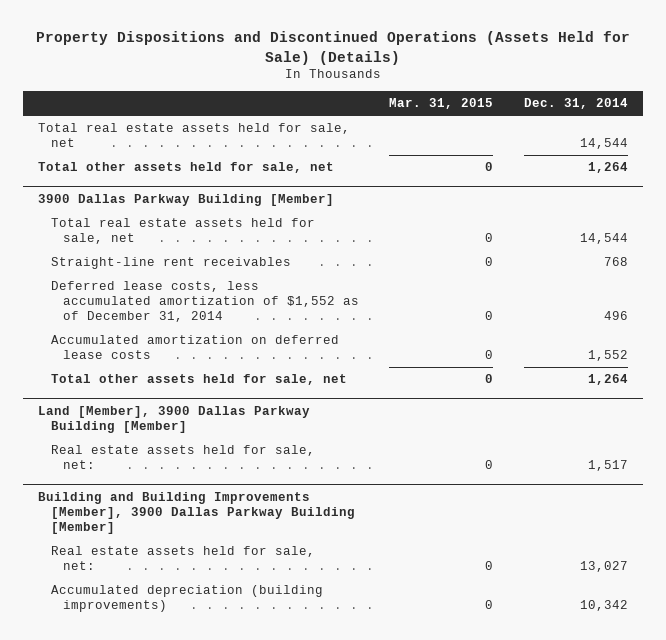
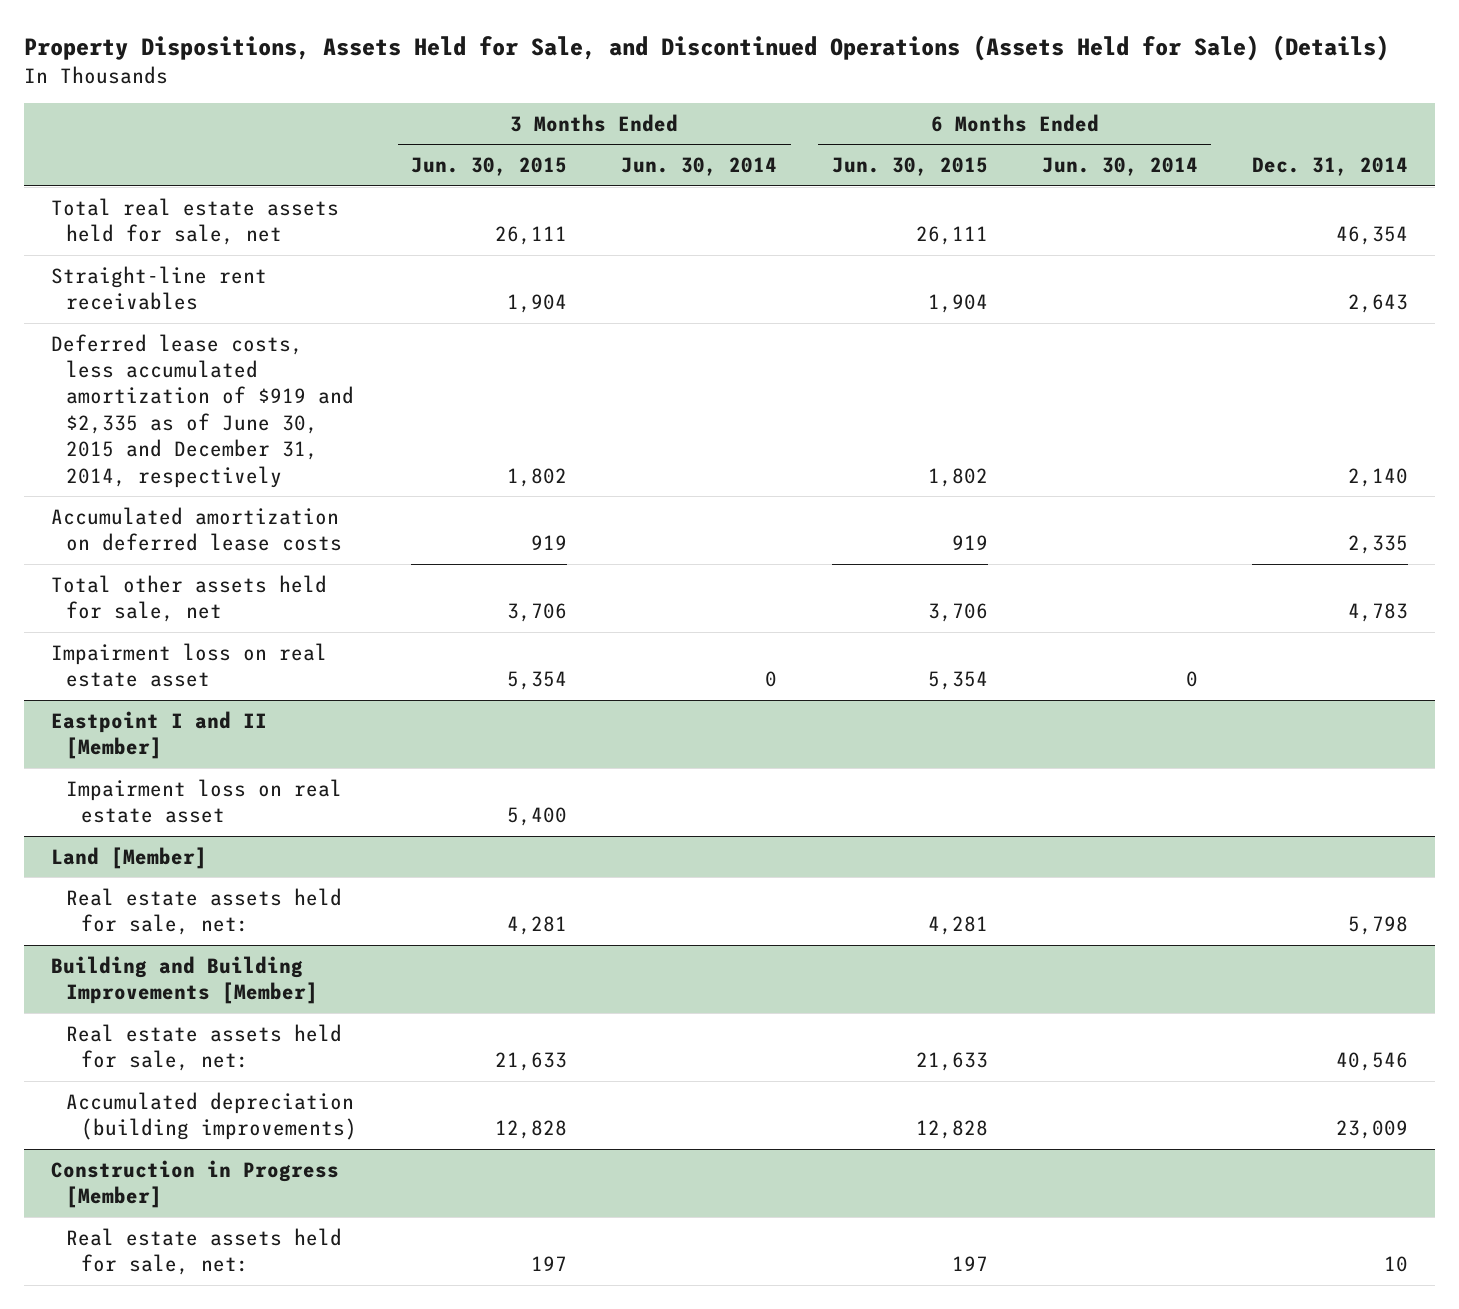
- Property Dispositions and Discontinued Operations (Assets Held for Sale) (Details)
+ Property Dispositions, Assets Held for Sale, and Discontinued Operations (Assets Held for Sale) (Details)
- | Mar. 31, 2015 | Dec. 31, 2014
+ | 3 Months Ended Jun. 30, 2015 | 3 Months Ended Jun. 30, 2014 | 6 Months Ended Jun. 30, 2015 | 6 Months Ended Jun. 30, 2014 | Dec. 31, 2014
- Total real estate assets held for sale, net | | 14,544
- Total other assets held for sale, net | 0 | 1,264
- 3900 Dallas Parkway Building [Member]
- Total real estate assets held for sale, net | 0 | 14,544
- Straight-line rent receivables | 0 | 768
- Deferred lease costs, less accumulated amortization of $1,552 as of December 31, 2014 | 0 | 496
- Accumulated amortization on deferred lease costs | 0 | 1,552
- Total other assets held for sale, net | 0 | 1,264
- Land [Member], 3900 Dallas Parkway Building [Member]
- Real estate assets held for sale, net: | 0 | 1,517
- Building and Building Improvements [Member], 3900 Dallas Parkway Building [Member]
- Real estate assets held for sale, net: | 0 | 13,027
- Accumulated depreciation (building improvements) | 0 | 10,342
+ Total real estate assets held for sale, net | 26,111 | | 26,111 | | 46,354
+ Straight-line rent receivables | 1,904 | | 1,904 | | 2,643
+ Deferred lease costs, less accumulated amortization of $919 and $2,335 as of June 30, 2015 and December 31, 2014, respectively | 1,802 | | 1,802 | | 2,140
+ Accumulated amortization on deferred lease costs | 919 | | 919 | | 2,335
+ Total other assets held for sale, net | 3,706 | | 3,706 | | 4,783
+ Impairment loss on real estate asset | 5,354 | 0 | 5,354 | 0 |
+ Eastpoint I and II [Member]
+ Impairment loss on real estate asset | 5,400 | | | |
+ Land [Member]
+ Real estate assets held for sale, net: | 4,281 | | 4,281 | | 5,798
+ Building and Building Improvements [Member]
+ Real estate assets held for sale, net: | 21,633 | | 21,633 | | 40,546
+ Accumulated depreciation (building improvements) | 12,828 | | 12,828 | | 23,009
+ Construction in Progress [Member]
+ Real estate assets held for sale, net: | 197 | | 197 | | 10

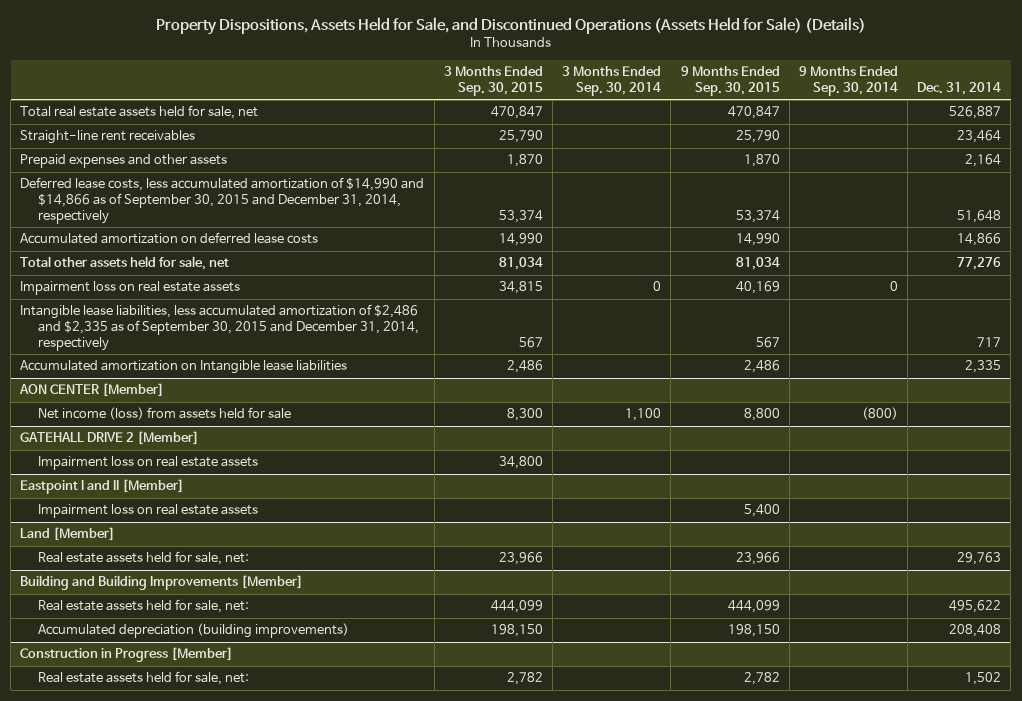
- | 3 Months Ended Jun. 30, 2015 | 3 Months Ended Jun. 30, 2014 | 6 Months Ended Jun. 30, 2015 | 6 Months Ended Jun. 30, 2014 | Dec. 31, 2014
+ | 3 Months Ended Sep. 30, 2015 | 3 Months Ended Sep. 30, 2014 | 9 Months Ended Sep. 30, 2015 | 9 Months Ended Sep. 30, 2014 | Dec. 31, 2014
- Total real estate assets held for sale, net | 26,111 | | 26,111 | | 46,354
- Straight-line rent receivables | 1,904 | | 1,904 | | 2,643
- Deferred lease costs, less accumulated amortization of $919 and $2,335 as of June 30, 2015 and December 31, 2014, respectively | 1,802 | | 1,802 | | 2,140
- Accumulated amortization on deferred lease costs | 919 | | 919 | | 2,335
- Total other assets held for sale, net | 3,706 | | 3,706 | | 4,783
- Impairment loss on real estate asset | 5,354 | 0 | 5,354 | 0 |
+ Total real estate assets held for sale, net | 470,847 | | 470,847 | | 526,887
+ Straight-line rent receivables | 25,790 | | 25,790 | | 23,464
+ Prepaid expenses and other assets | 1,870 | | 1,870 | | 2,164
+ Deferred lease costs, less accumulated amortization of $14,990 and $14,866 as of September 30, 2015 and December 31, 2014, respectively | 53,374 | | 53,374 | | 51,648
+ Accumulated amortization on deferred lease costs | 14,990 | | 14,990 | | 14,866
+ Total other assets held for sale, net | 81,034 | | 81,034 | | 77,276
+ Impairment loss on real estate assets | 34,815 | 0 | 40,169 | 0 |
+ Intangible lease liabilities, less accumulated amortization of $2,486 and $2,335 as of September 30, 2015 and December 31, 2014, respectively | 567 | | 567 | | 717
+ Accumulated amortization on Intangible lease liabilities | 2,486 | | 2,486 | | 2,335
+ AON CENTER [Member]
+ Net income (loss) from assets held for sale | 8,300 | 1,100 | 8,800 | (800) |
+ GATEHALL DRIVE 2 [Member]
+ Impairment loss on real estate assets | 34,800 | | | |
@ Eastpoint I and II [Member]
- Impairment loss on real estate asset | 5,400 | | | |
+ Impairment loss on real estate assets | | | 5,400 | |
@ Land [Member]
- Real estate assets held for sale, net: | 4,281 | | 4,281 | | 5,798
+ Real estate assets held for sale, net: | 23,966 | | 23,966 | | 29,763
@ Building and Building Improvements [Member]
- Real estate assets held for sale, net: | 21,633 | | 21,633 | | 40,546
- Accumulated depreciation (building improvements) | 12,828 | | 12,828 | | 23,009
+ Real estate assets held for sale, net: | 444,099 | | 444,099 | | 495,622
+ Accumulated depreciation (building improvements) | 198,150 | | 198,150 | | 208,408
@ Construction in Progress [Member]
- Real estate assets held for sale, net: | 197 | | 197 | | 10
+ Real estate assets held for sale, net: | 2,782 | | 2,782 | | 1,502

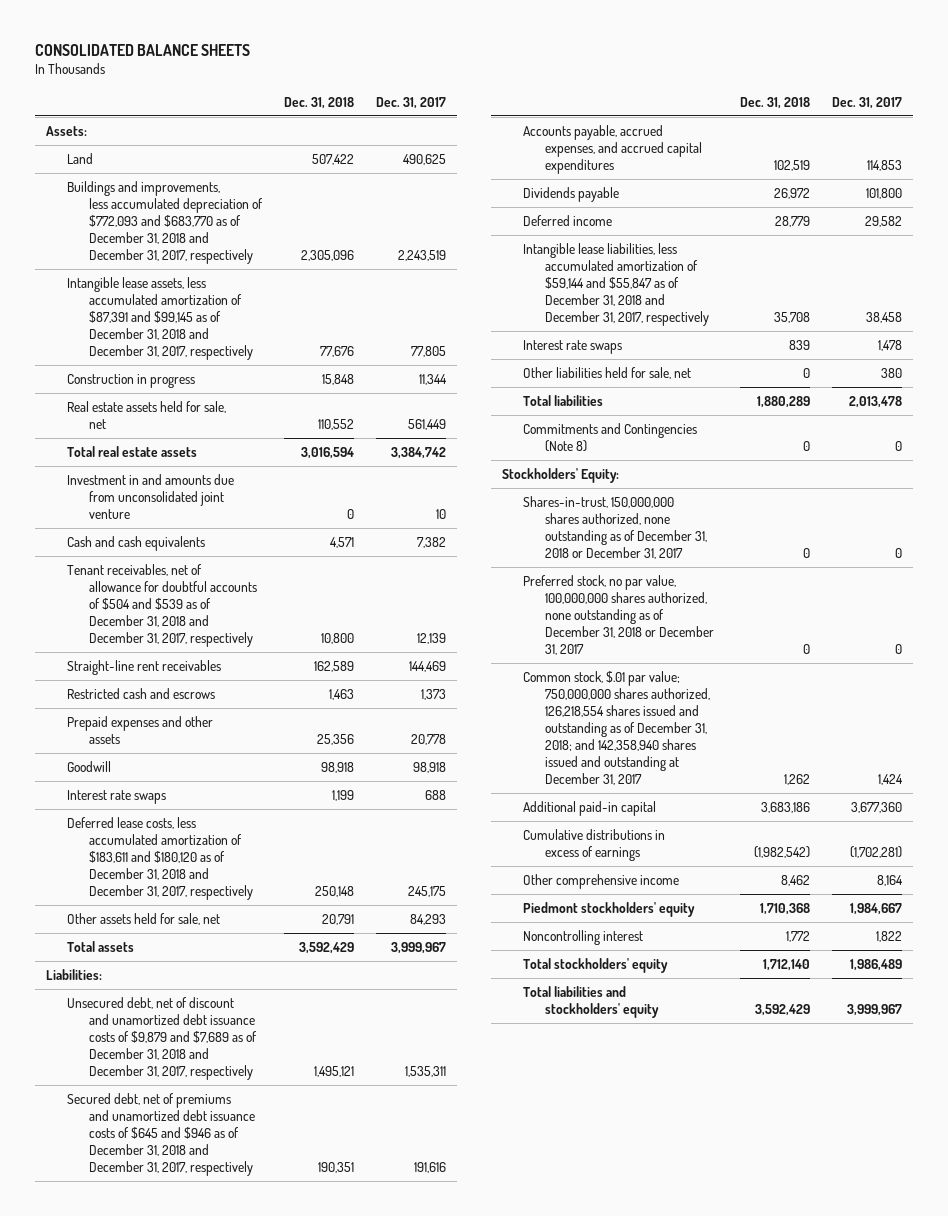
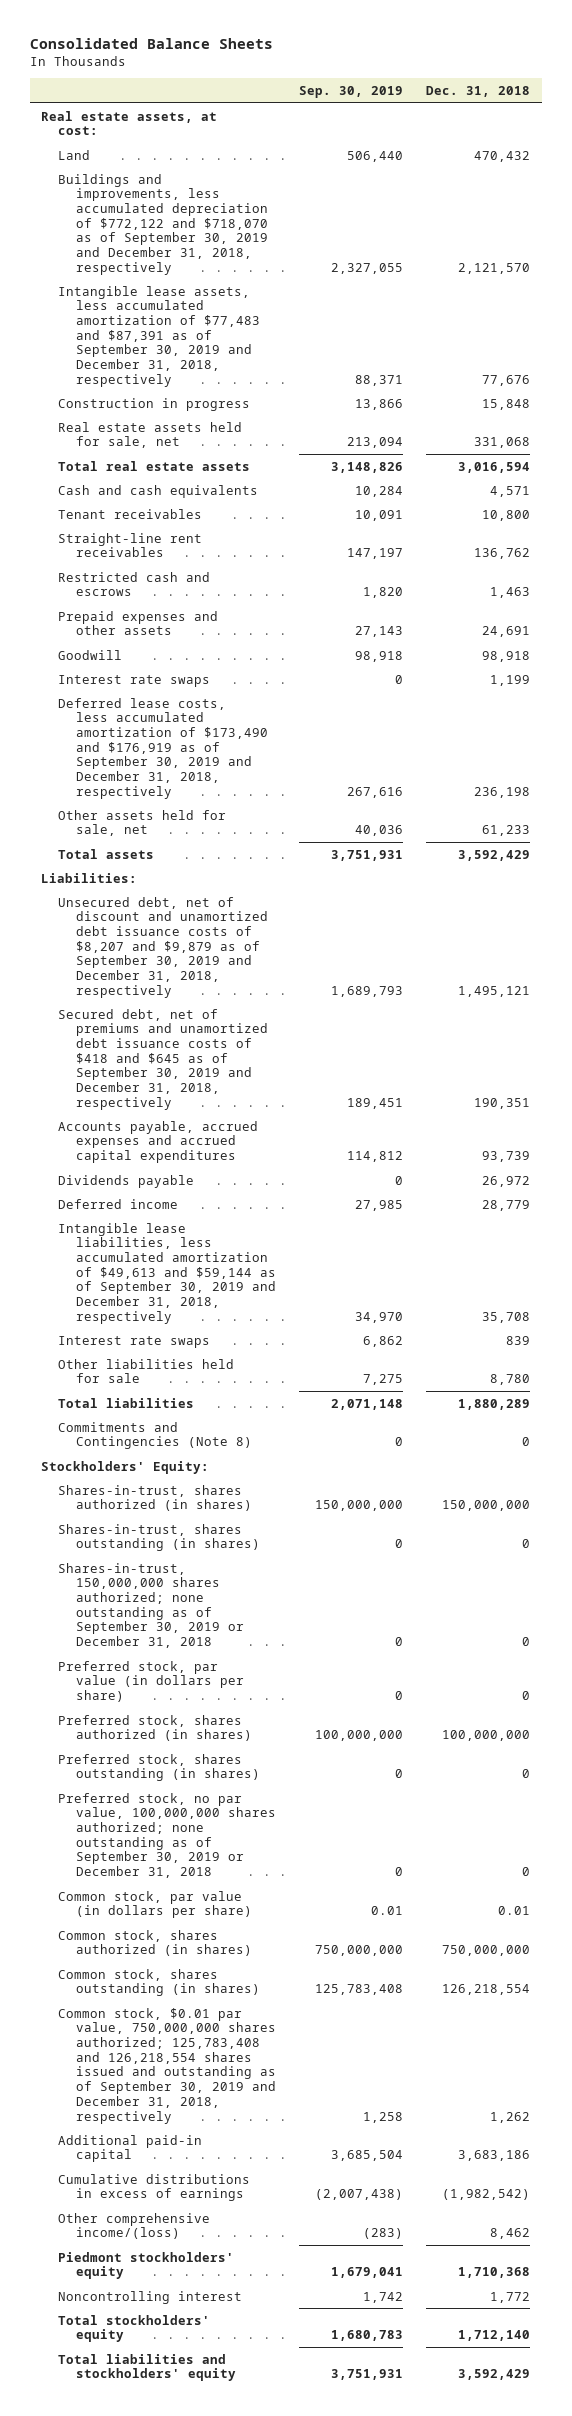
- CONSOLIDATED BALANCE SHEETS
+ Consolidated Balance Sheets
- | Dec. 31, 2018 | Dec. 31, 2017
+ | Sep. 30, 2019 | Dec. 31, 2018
- Assets:
- Land | 507,422 | 490,625
- Buildings and improvements, less accumulated depreciation of $772,093 and $683,770 as of December 31, 2018 and December 31, 2017, respectively | 2,305,096 | 2,243,519
- Intangible lease assets, less accumulated amortization of $87,391 and $99,145 as of December 31, 2018 and December 31, 2017, respectively | 77,676 | 77,805
+ Real estate assets, at cost:
+ Land | 506,440 | 470,432
+ Buildings and improvements, less accumulated depreciation of $772,122 and $718,070 as of September 30, 2019 and December 31, 2018, respectively | 2,327,055 | 2,121,570
+ Intangible lease assets, less accumulated amortization of $77,483 and $87,391 as of September 30, 2019 and December 31, 2018, respectively | 88,371 | 77,676
- Real estate assets held for sale, net | 110,552 | 561,449
+ Real estate assets held for sale, net | 213,094 | 331,068
- Investment in and amounts due from unconsolidated joint venture | 0 | 10
- Tenant receivables, net of allowance for doubtful accounts of $504 and $539 as of December 31, 2018 and December 31, 2017, respectively | 10,800 | 12,139
- Straight-line rent receivables | 162,589 | 144,469
+ Tenant receivables | 10,091 | 10,800
+ Straight-line rent receivables | 147,197 | 136,762
- Prepaid expenses and other assets | 25,356 | 20,778
+ Prepaid expenses and other assets | 27,143 | 24,691
- Deferred lease costs, less accumulated amortization of $183,611 and $180,120 as of December 31, 2018 and December 31, 2017, respectively | 250,148 | 245,175
- Other assets held for sale, net | 20,791 | 84,293
+ Deferred lease costs, less accumulated amortization of $173,490 and $176,919 as of September 30, 2019 and December 31, 2018, respectively | 267,616 | 236,198
+ Other assets held for sale, net | 40,036 | 61,233
- Unsecured debt, net of discount and unamortized debt issuance costs of $9,879 and $7,689 as of December 31, 2018 and December 31, 2017, respectively | 1,495,121 | 1,535,311
- Secured debt, net of premiums and unamortized debt issuance costs of $645 and $946 as of December 31, 2018 and December 31, 2017, respectively | 190,351 | 191,616
- Accounts payable, accrued expenses, and accrued capital expenditures | 102,519 | 114,853
+ Unsecured debt, net of discount and unamortized debt issuance costs of $8,207 and $9,879 as of September 30, 2019 and December 31, 2018, respectively | 1,689,793 | 1,495,121
+ Secured debt, net of premiums and unamortized debt issuance costs of $418 and $645 as of September 30, 2019 and December 31, 2018, respectively | 189,451 | 190,351
+ Accounts payable, accrued expenses and accrued capital expenditures | 114,812 | 93,739
- Intangible lease liabilities, less accumulated amortization of $59,144 and $55,847 as of December 31, 2018 and December 31, 2017, respectively | 35,708 | 38,458
+ Intangible lease liabilities, less accumulated amortization of $49,613 and $59,144 as of September 30, 2019 and December 31, 2018, respectively | 34,970 | 35,708
- Other liabilities held for sale, net | 0 | 380
+ Other liabilities held for sale | 7,275 | 8,780
- Shares-in-trust, 150,000,000 shares authorized, none outstanding as of December 31, 2018 or December 31, 2017 | 0 | 0
- Preferred stock, no par value, 100,000,000 shares authorized, none outstanding as of December 31, 2018 or December 31, 2017 | 0 | 0
- Common stock, $.01 par value; 750,000,000 shares authorized, 126,218,554 shares issued and outstanding as of December 31, 2018; and 142,358,940 shares issued and outstanding at December 31, 2017 | 1,262 | 1,424
+ Shares-in-trust, shares authorized (in shares) | 150,000,000 | 150,000,000
+ Shares-in-trust, shares outstanding (in shares) | 0 | 0
+ Shares-in-trust, 150,000,000 shares authorized; none outstanding as of September 30, 2019 or December 31, 2018 | 0 | 0
+ Preferred stock, par value (in dollars per share) | 0 | 0
+ Preferred stock, shares authorized (in shares) | 100,000,000 | 100,000,000
+ Preferred stock, shares outstanding (in shares) | 0 | 0
+ Preferred stock, no par value, 100,000,000 shares authorized; none outstanding as of September 30, 2019 or December 31, 2018 | 0 | 0
+ Common stock, par value (in dollars per share) | 0.01 | 0.01
+ Common stock, shares authorized (in shares) | 750,000,000 | 750,000,000
+ Common stock, shares outstanding (in shares) | 125,783,408 | 126,218,554
+ Common stock, $0.01 par value, 750,000,000 shares authorized; 125,783,408 and 126,218,554 shares issued and outstanding as of September 30, 2019 and December 31, 2018, respectively | 1,258 | 1,262
- Other comprehensive income | 8,462 | 8,164
+ Other comprehensive income/(loss) | (283) | 8,462

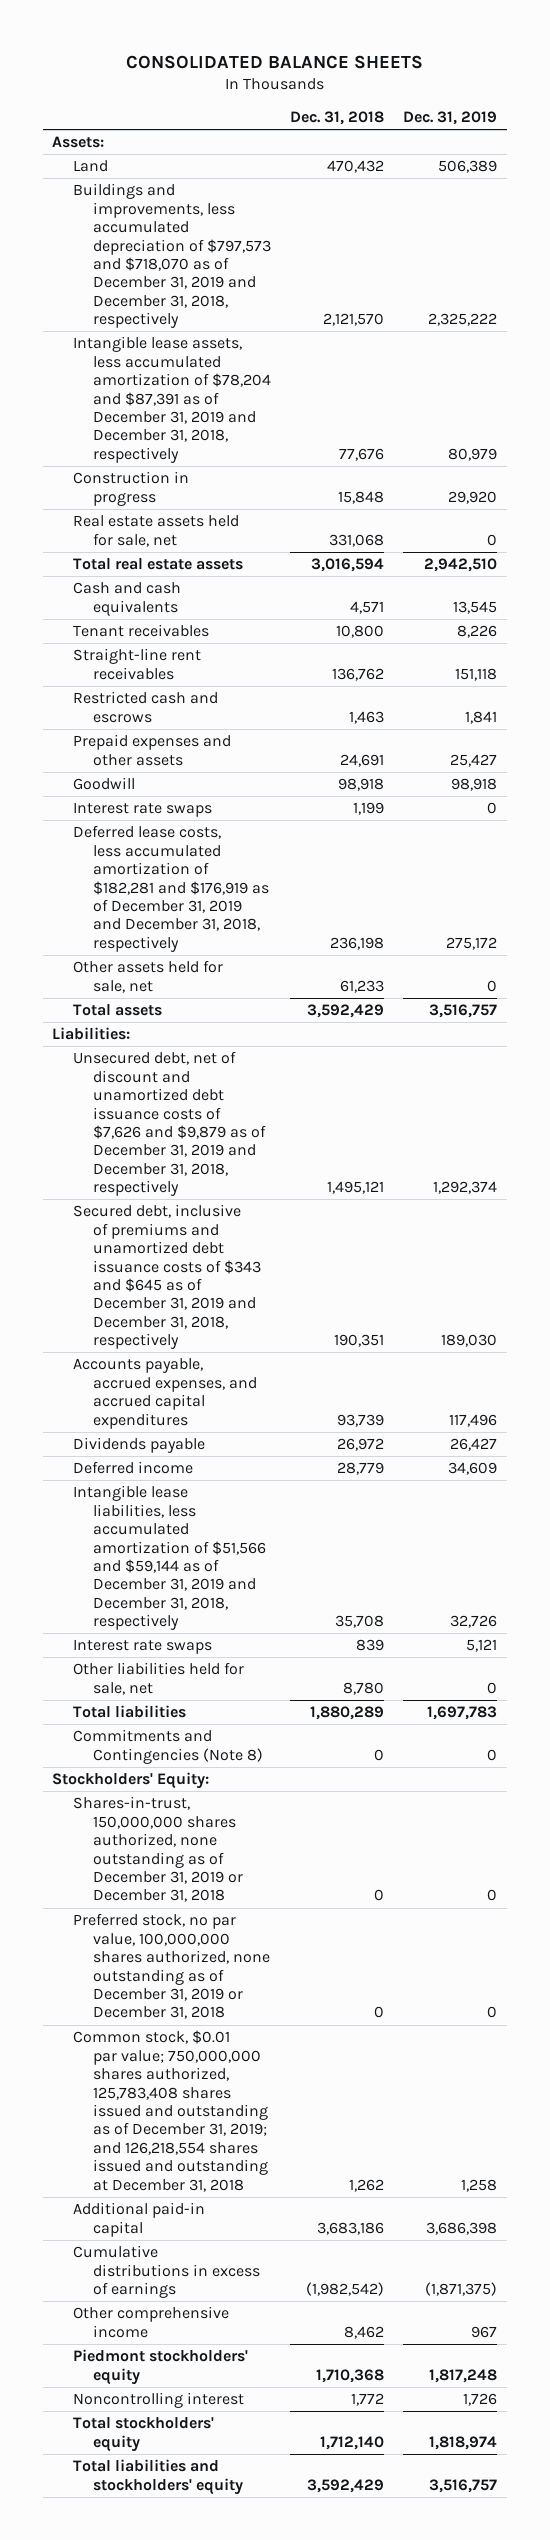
- Consolidated Balance Sheets
+ CONSOLIDATED BALANCE SHEETS
- | Sep. 30, 2019 | Dec. 31, 2018
+ | Dec. 31, 2018 | Dec. 31, 2019
- Real estate assets, at cost:
+ Assets:
- Buildings and improvements, less accumulated depreciation of $772,122 and $718,070 as of September 30, 2019 and December 31, 2018, respectively | 2,327,055 | 2,121,570
- Intangible lease assets, less accumulated amortization of $77,483 and $87,391 as of September 30, 2019 and December 31, 2018, respectively | 88,371 | 77,676
+ Buildings and improvements, less accumulated depreciation of $797,573 and $718,070 as of December 31, 2019 and December 31, 2018, respectively | 2,121,570 | 2,325,222
+ Intangible lease assets, less accumulated amortization of $78,204 and $87,391 as of December 31, 2019 and December 31, 2018, respectively | 77,676 | 80,979
- Deferred lease costs, less accumulated amortization of $173,490 and $176,919 as of September 30, 2019 and December 31, 2018, respectively | 267,616 | 236,198
+ Deferred lease costs, less accumulated amortization of $182,281 and $176,919 as of December 31, 2019 and December 31, 2018, respectively | 236,198 | 275,172
- Unsecured debt, net of discount and unamortized debt issuance costs of $8,207 and $9,879 as of September 30, 2019 and December 31, 2018, respectively | 1,689,793 | 1,495,121
- Secured debt, net of premiums and unamortized debt issuance costs of $418 and $645 as of September 30, 2019 and December 31, 2018, respectively | 189,451 | 190,351
- Accounts payable, accrued expenses and accrued capital expenditures | 114,812 | 93,739
+ Unsecured debt, net of discount and unamortized debt issuance costs of $7,626 and $9,879 as of December 31, 2019 and December 31, 2018, respectively | 1,495,121 | 1,292,374
+ Secured debt, inclusive of premiums and unamortized debt issuance costs of $343 and $645 as of December 31, 2019 and December 31, 2018, respectively | 190,351 | 189,030
+ Accounts payable, accrued expenses, and accrued capital expenditures | 93,739 | 117,496
- Intangible lease liabilities, less accumulated amortization of $49,613 and $59,144 as of September 30, 2019 and December 31, 2018, respectively | 34,970 | 35,708
+ Intangible lease liabilities, less accumulated amortization of $51,566 and $59,144 as of December 31, 2019 and December 31, 2018, respectively | 35,708 | 32,726
- Other liabilities held for sale | 7,275 | 8,780
+ Other liabilities held for sale, net | 8,780 | 0
- Shares-in-trust, shares authorized (in shares) | 150,000,000 | 150,000,000
- Shares-in-trust, shares outstanding (in shares) | 0 | 0
- Shares-in-trust, 150,000,000 shares authorized; none outstanding as of September 30, 2019 or December 31, 2018 | 0 | 0
- Preferred stock, par value (in dollars per share) | 0 | 0
- Preferred stock, shares authorized (in shares) | 100,000,000 | 100,000,000
- Preferred stock, shares outstanding (in shares) | 0 | 0
- Preferred stock, no par value, 100,000,000 shares authorized; none outstanding as of September 30, 2019 or December 31, 2018 | 0 | 0
- Common stock, par value (in dollars per share) | 0.01 | 0.01
- Common stock, shares authorized (in shares) | 750,000,000 | 750,000,000
- Common stock, shares outstanding (in shares) | 125,783,408 | 126,218,554
- Common stock, $0.01 par value, 750,000,000 shares authorized; 125,783,408 and 126,218,554 shares issued and outstanding as of September 30, 2019 and December 31, 2018, respectively | 1,258 | 1,262
+ Shares-in-trust, 150,000,000 shares authorized, none outstanding as of December 31, 2019 or December 31, 2018 | 0 | 0
+ Preferred stock, no par value, 100,000,000 shares authorized, none outstanding as of December 31, 2019 or December 31, 2018 | 0 | 0
+ Common stock, $0.01 par value; 750,000,000 shares authorized, 125,783,408 shares issued and outstanding as of December 31, 2019; and 126,218,554 shares issued and outstanding at December 31, 2018 | 1,262 | 1,258
- Other comprehensive income/(loss) | (283) | 8,462
+ Other comprehensive income | 8,462 | 967

